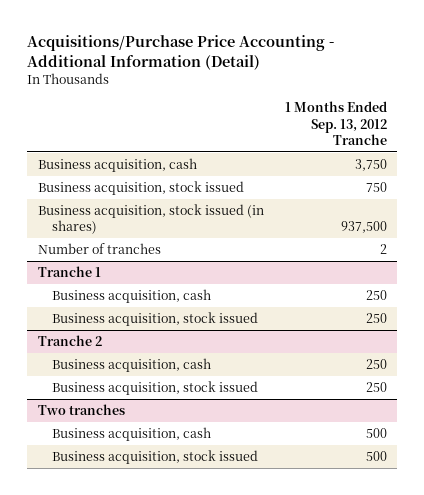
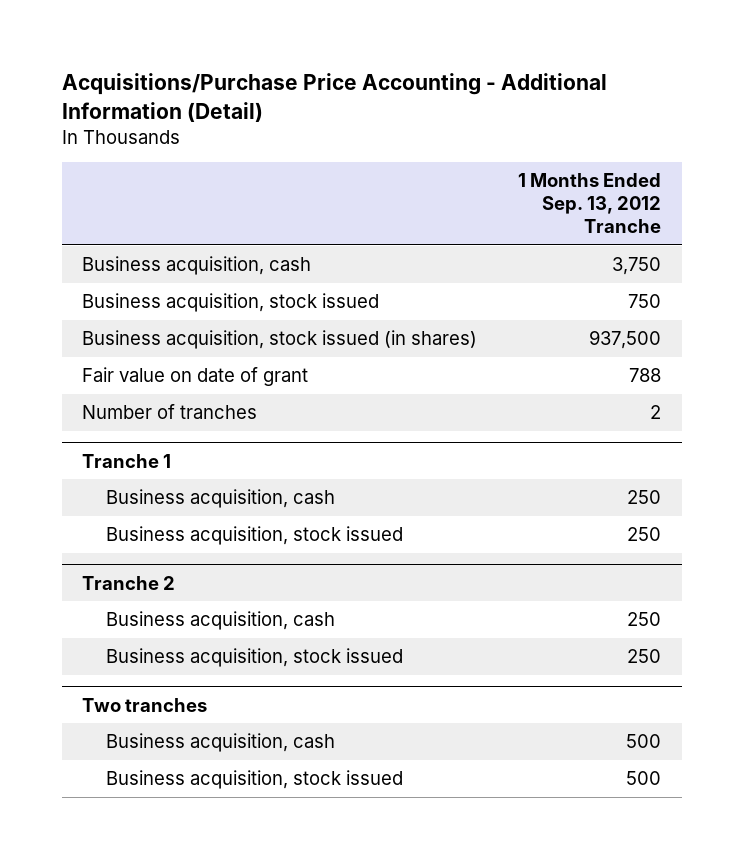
+ Fair value on date of grant | 788

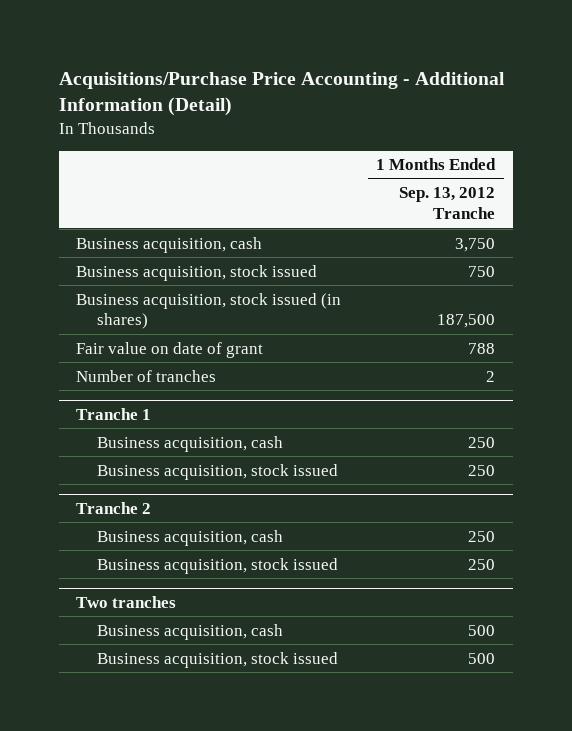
- Business acquisition, stock issued (in shares) | 937,500
+ Business acquisition, stock issued (in shares) | 187,500

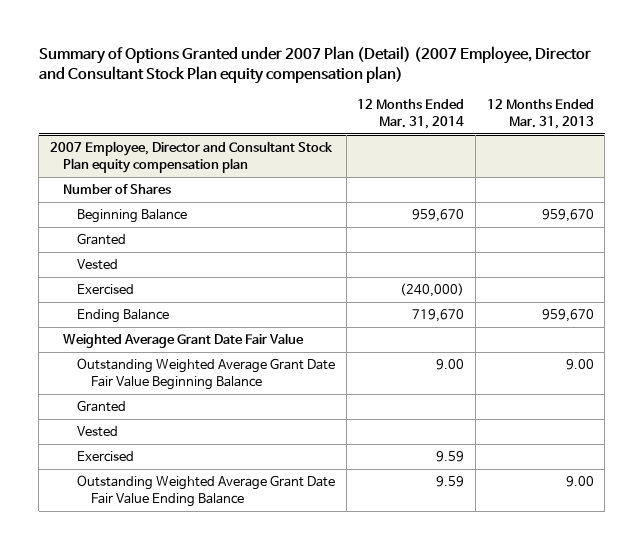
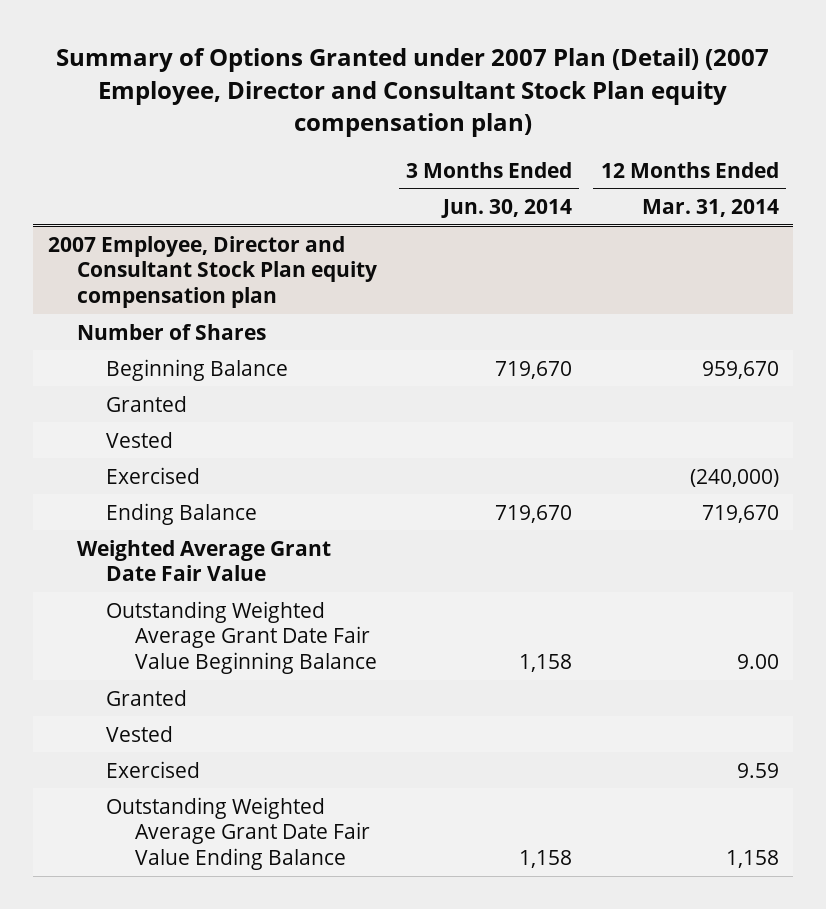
- | 12 Months Ended Mar. 31, 2014 | 12 Months Ended Mar. 31, 2013
+ | 3 Months Ended Jun. 30, 2014 | 12 Months Ended Mar. 31, 2014
@ 2007 Employee, Director and Consultant Stock Plan equity compensation plan
- Outstanding Weighted Average Grant Date Fair Value Ending Balance | 9.59 | 9.00
+ Outstanding Weighted Average Grant Date Fair Value Ending Balance | 1,158 | 1,158

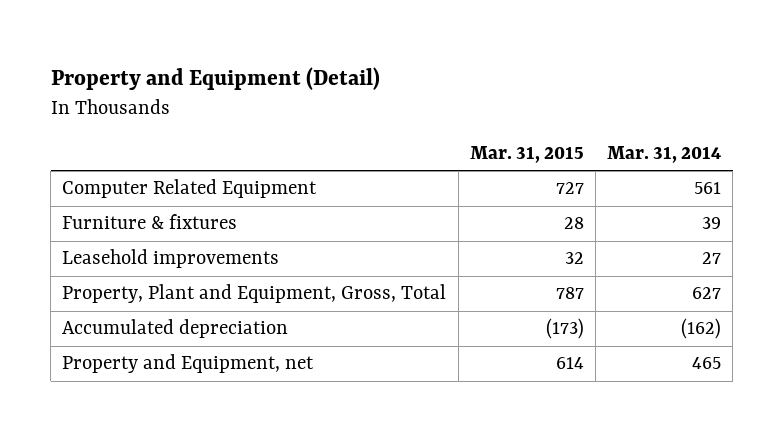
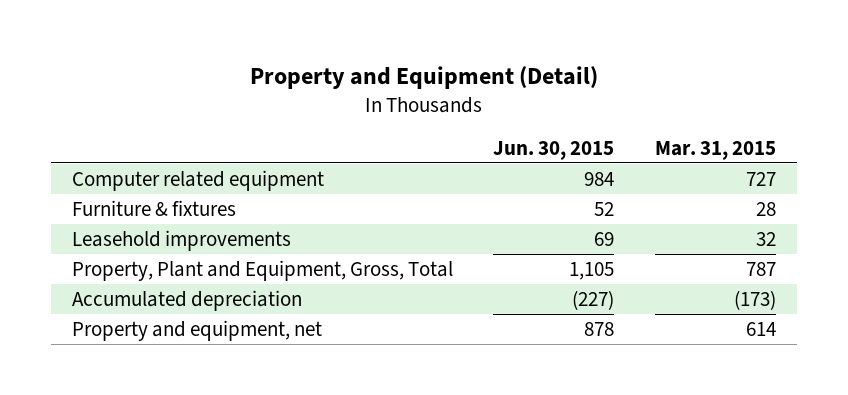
- | Mar. 31, 2015 | Mar. 31, 2014
+ | Jun. 30, 2015 | Mar. 31, 2015
- Computer Related Equipment | 727 | 561
+ Computer related equipment | 984 | 727
- Property and Equipment, net | 614 | 465
+ Property and equipment, net | 878 | 614

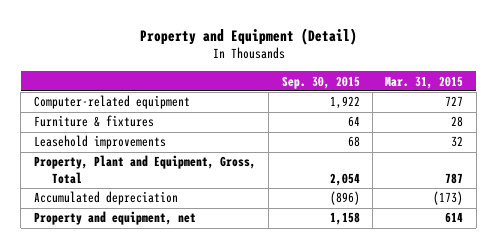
- | Jun. 30, 2015 | Mar. 31, 2015
+ | Sep. 30, 2015 | Mar. 31, 2015
- Computer related equipment | 984 | 727
+ Computer-related equipment | 1,922 | 727

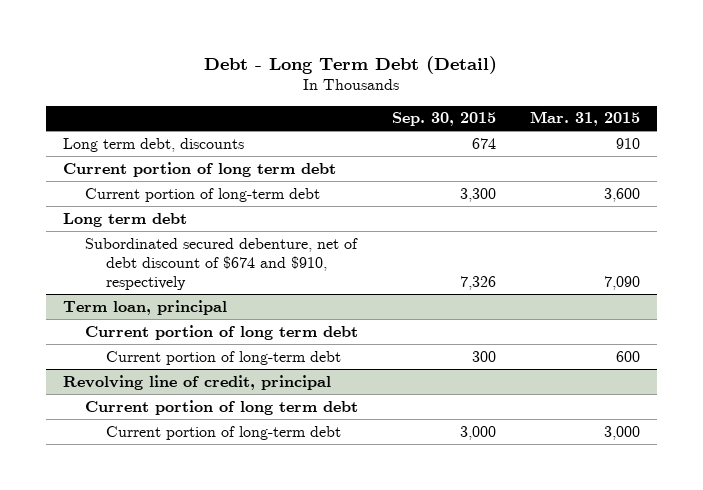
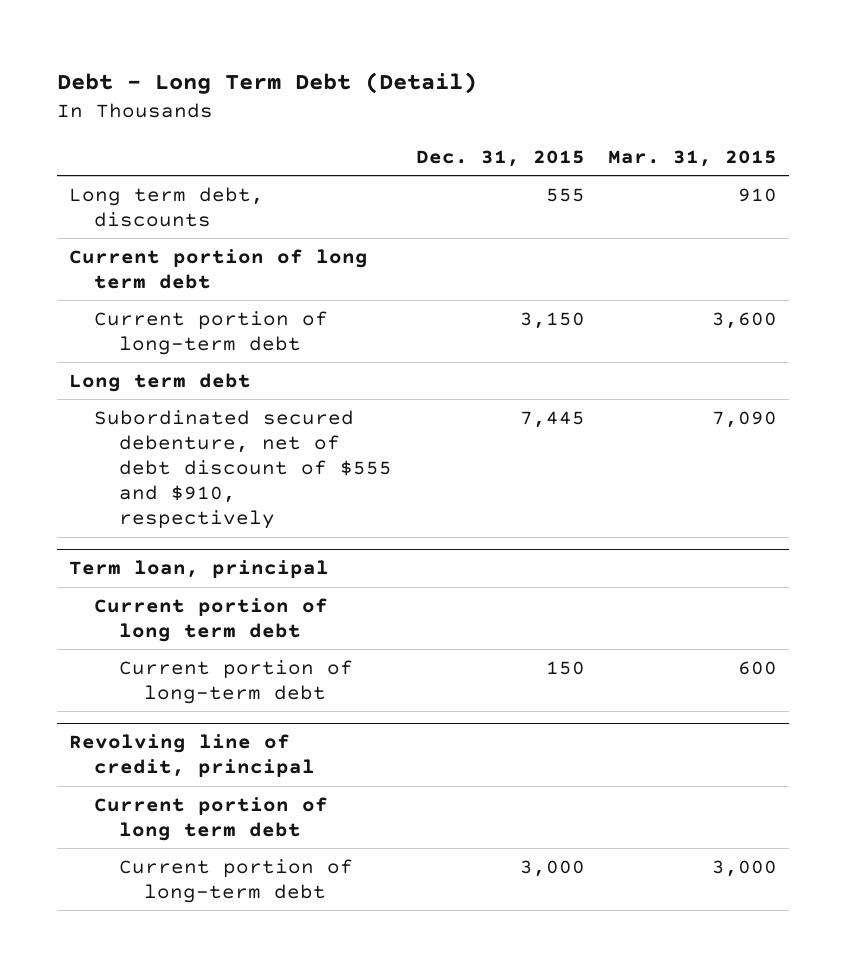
- | Sep. 30, 2015 | Mar. 31, 2015
+ | Dec. 31, 2015 | Mar. 31, 2015
- Subordinated secured debenture, net of debt discount of $674 and $910, respectively | 7,326 | 7,090
+ Subordinated secured debenture, net of debt discount of $555 and $910, respectively | 7,445 | 7,090

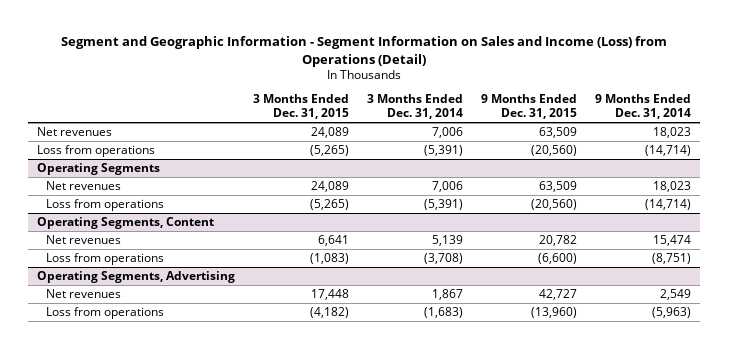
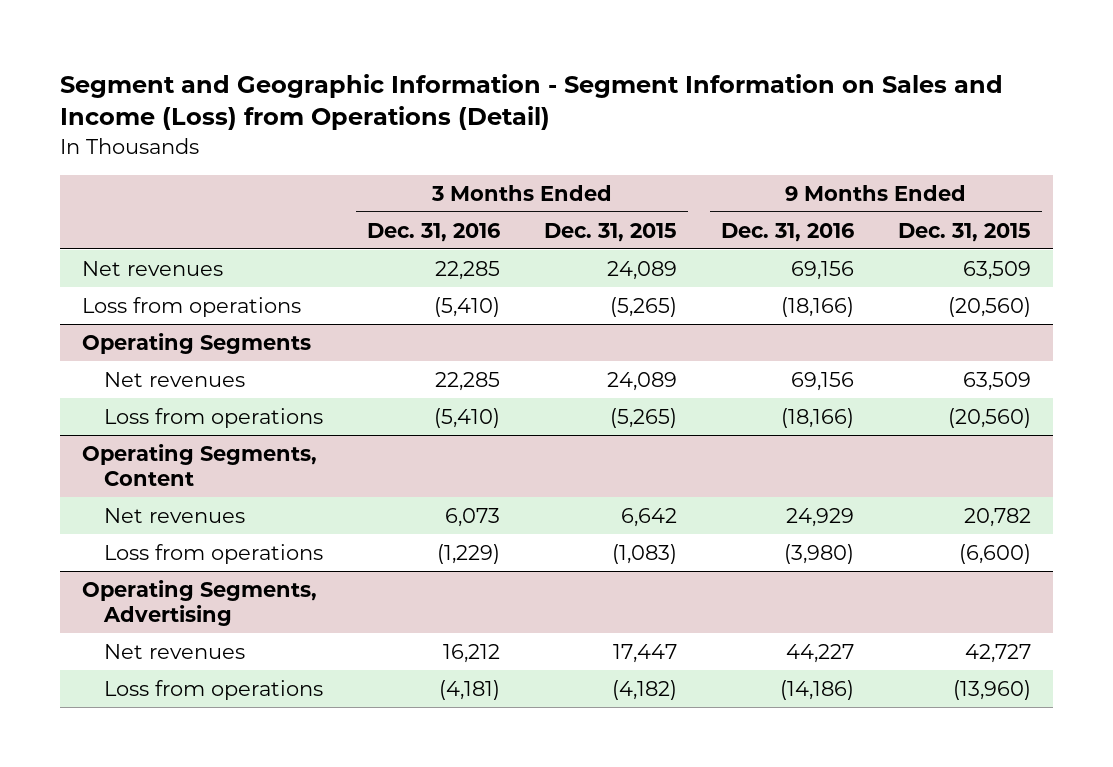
- | 3 Months Ended Dec. 31, 2015 | 3 Months Ended Dec. 31, 2014 | 9 Months Ended Dec. 31, 2015 | 9 Months Ended Dec. 31, 2014
+ | 3 Months Ended Dec. 31, 2016 | 3 Months Ended Dec. 31, 2015 | 9 Months Ended Dec. 31, 2016 | 9 Months Ended Dec. 31, 2015
@ Operating Segments, Content
- Net revenues | 6,641 | 5,139 | 20,782 | 15,474
+ Net revenues | 6,073 | 6,642 | 24,929 | 20,782
@ Operating Segments, Advertising
- Net revenues | 17,448 | 1,867 | 42,727 | 2,549
+ Net revenues | 16,212 | 17,447 | 44,227 | 42,727

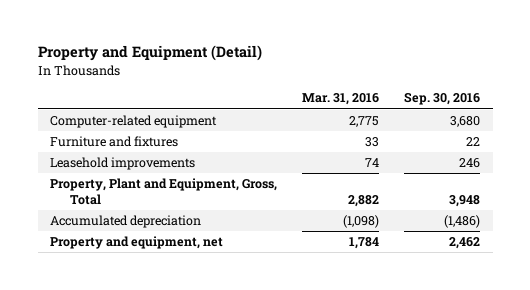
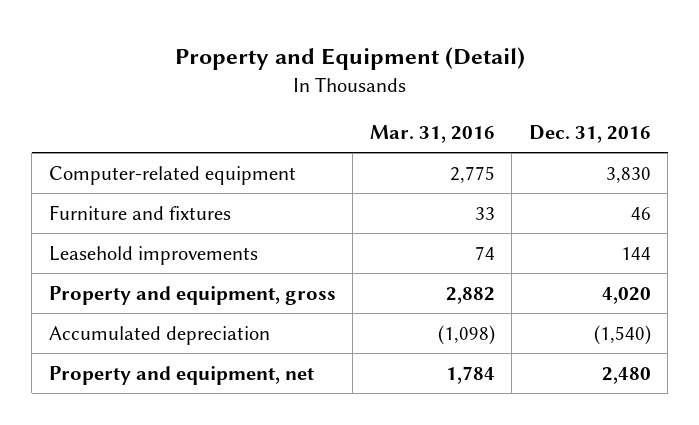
- | Mar. 31, 2016 | Sep. 30, 2016
+ | Mar. 31, 2016 | Dec. 31, 2016
- Property, Plant and Equipment, Gross, Total | 2,882 | 3,948
+ Property and equipment, gross | 2,882 | 4,020

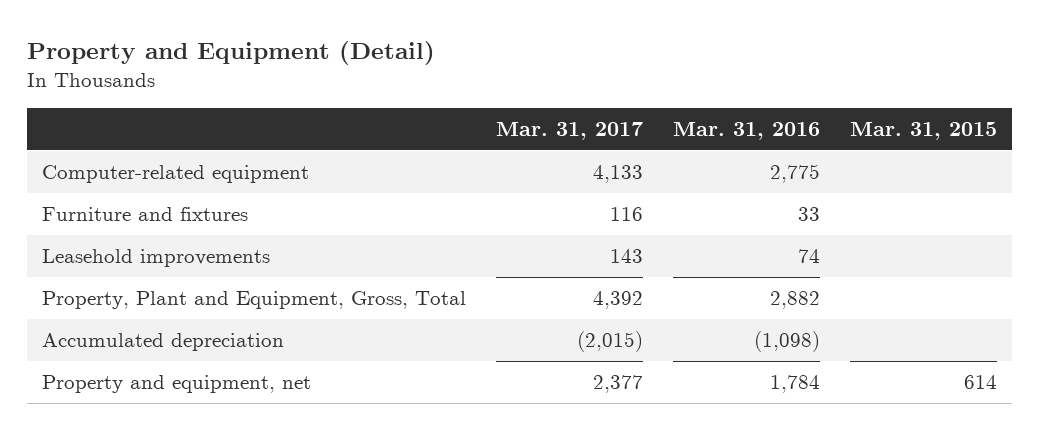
- | Mar. 31, 2016 | Dec. 31, 2016
+ | Mar. 31, 2017 | Mar. 31, 2016 | Mar. 31, 2015
- Property and equipment, gross | 2,882 | 4,020
+ Property, Plant and Equipment, Gross, Total | 4,392 | 2,882 |

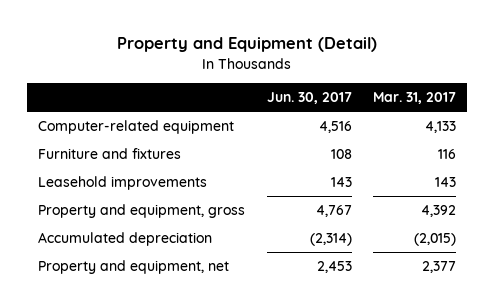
- | Mar. 31, 2017 | Mar. 31, 2016 | Mar. 31, 2015
+ | Jun. 30, 2017 | Mar. 31, 2017
- Property, Plant and Equipment, Gross, Total | 4,392 | 2,882 |
+ Property and equipment, gross | 4,767 | 4,392

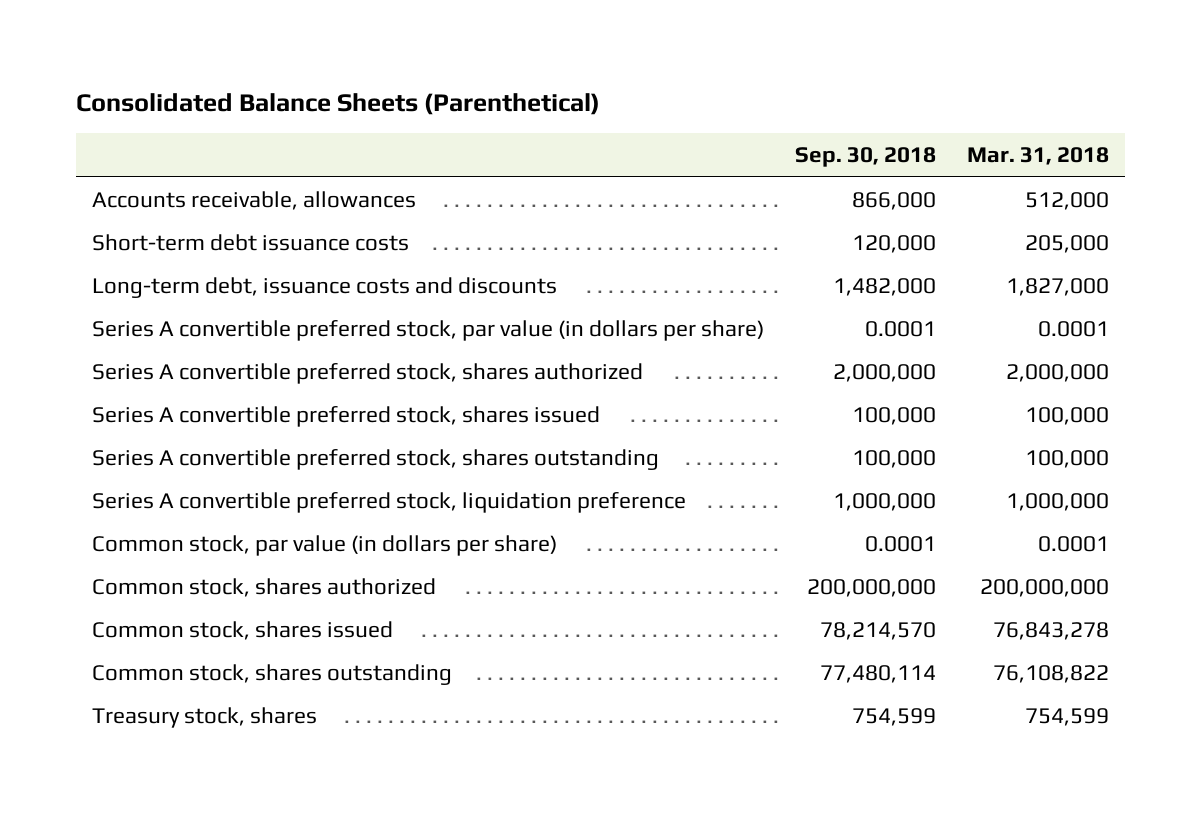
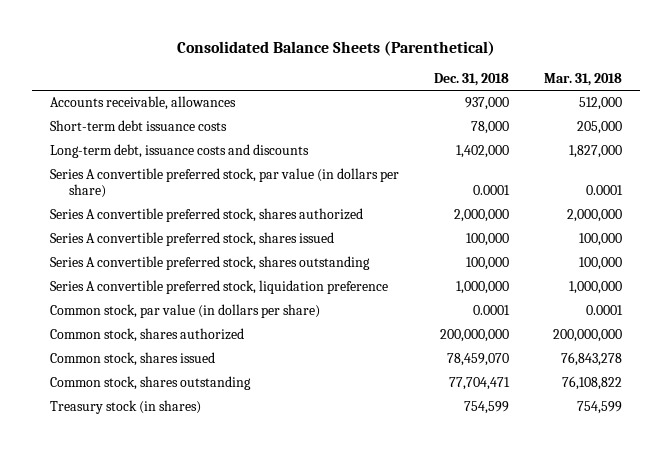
- | Sep. 30, 2018 | Mar. 31, 2018
+ | Dec. 31, 2018 | Mar. 31, 2018
- Treasury stock, shares | 754,599 | 754,599
+ Treasury stock (in shares) | 754,599 | 754,599

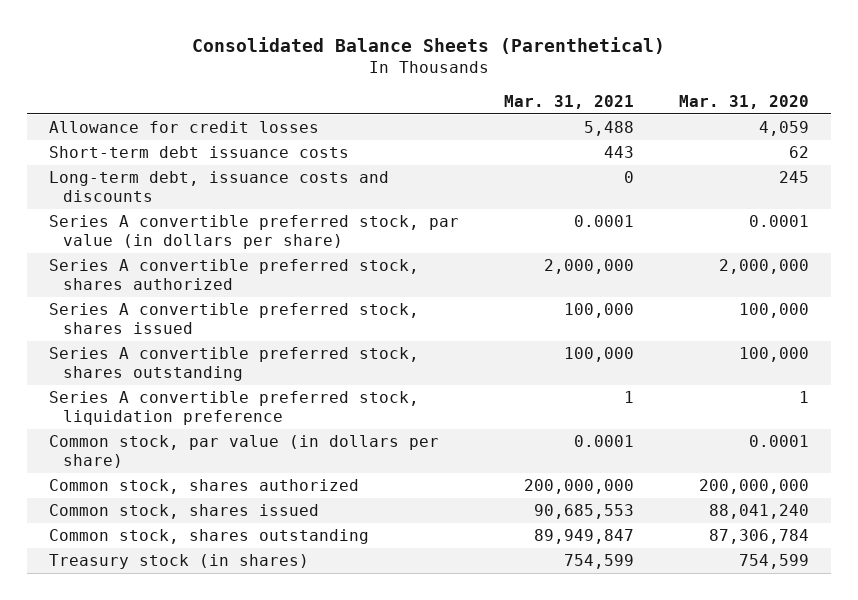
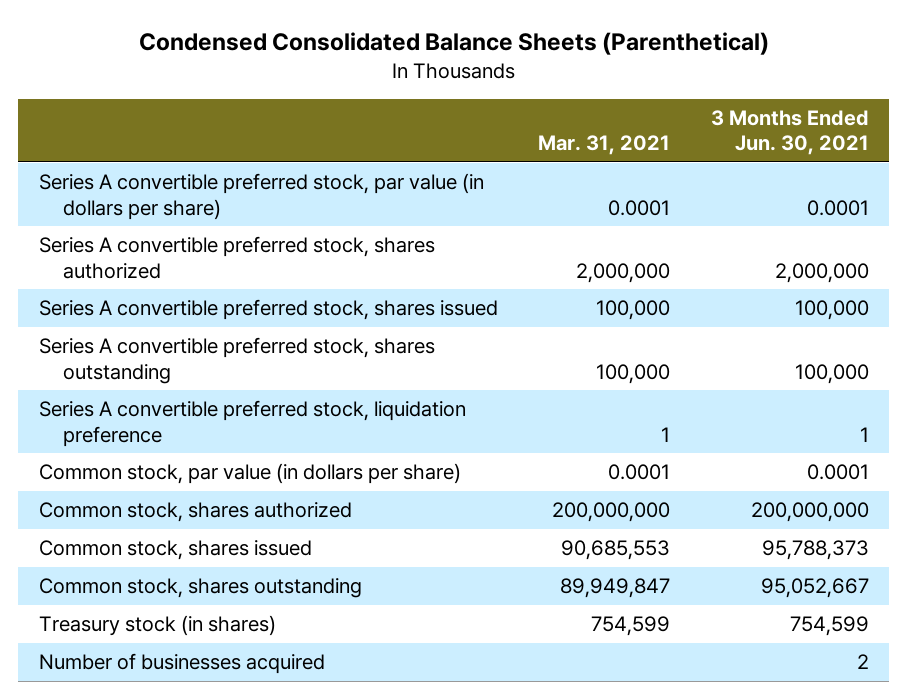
- Consolidated Balance Sheets (Parenthetical)
+ Condensed Consolidated Balance Sheets (Parenthetical)
- | Mar. 31, 2021 | Mar. 31, 2020
+ | Mar. 31, 2021 | 3 Months Ended Jun. 30, 2021
- Allowance for credit losses | 5,488 | 4,059
- Short-term debt issuance costs | 443 | 62
- Long-term debt, issuance costs and discounts | 0 | 245
+ Number of businesses acquired | | 2

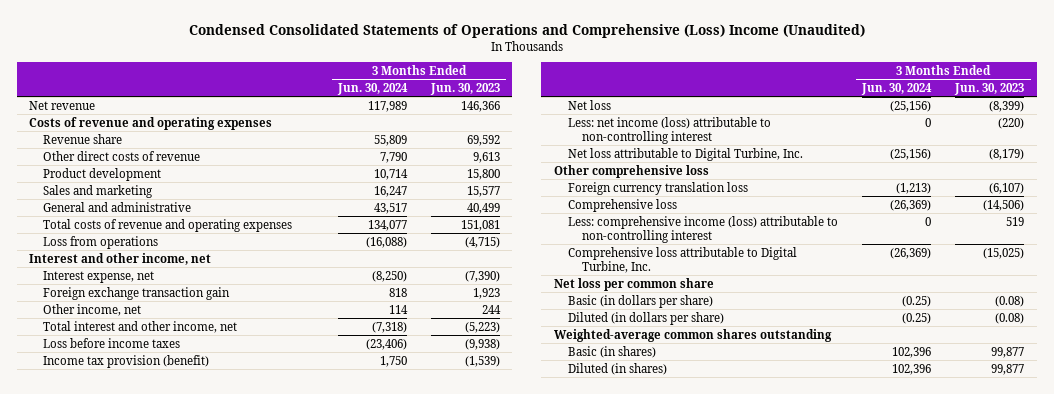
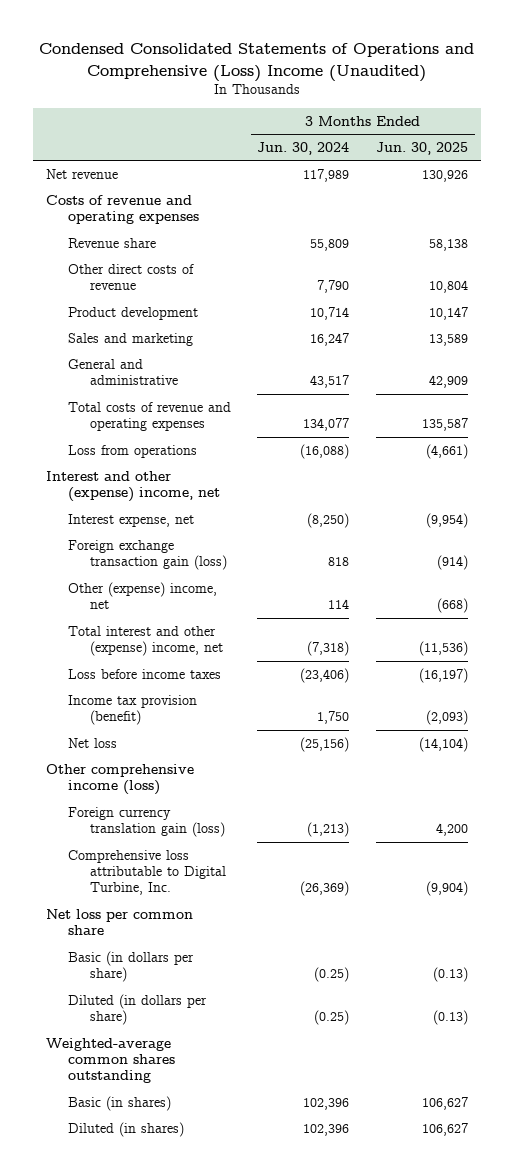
- | 3 Months Ended Jun. 30, 2024 | 3 Months Ended Jun. 30, 2023
+ | 3 Months Ended Jun. 30, 2024 | 3 Months Ended Jun. 30, 2025
- Interest and other income, net
+ Interest and other (expense) income, net
- Foreign exchange transaction gain | 818 | 1,923
- Other income, net | 114 | 244
- Total interest and other income, net | (7,318) | (5,223)
+ Foreign exchange transaction gain (loss) | 818 | (914)
+ Other (expense) income, net | 114 | (668)
+ Total interest and other (expense) income, net | (7,318) | (11,536)
- Less: net income (loss) attributable to non-controlling interest | 0 | (220)
- Net loss attributable to Digital Turbine, Inc. | (25,156) | (8,179)
- Other comprehensive loss
- Foreign currency translation loss | (1,213) | (6,107)
- Comprehensive loss | (26,369) | (14,506)
- Less: comprehensive income (loss) attributable to non-controlling interest | 0 | 519
+ Other comprehensive income (loss)
+ Foreign currency translation gain (loss) | (1,213) | 4,200

